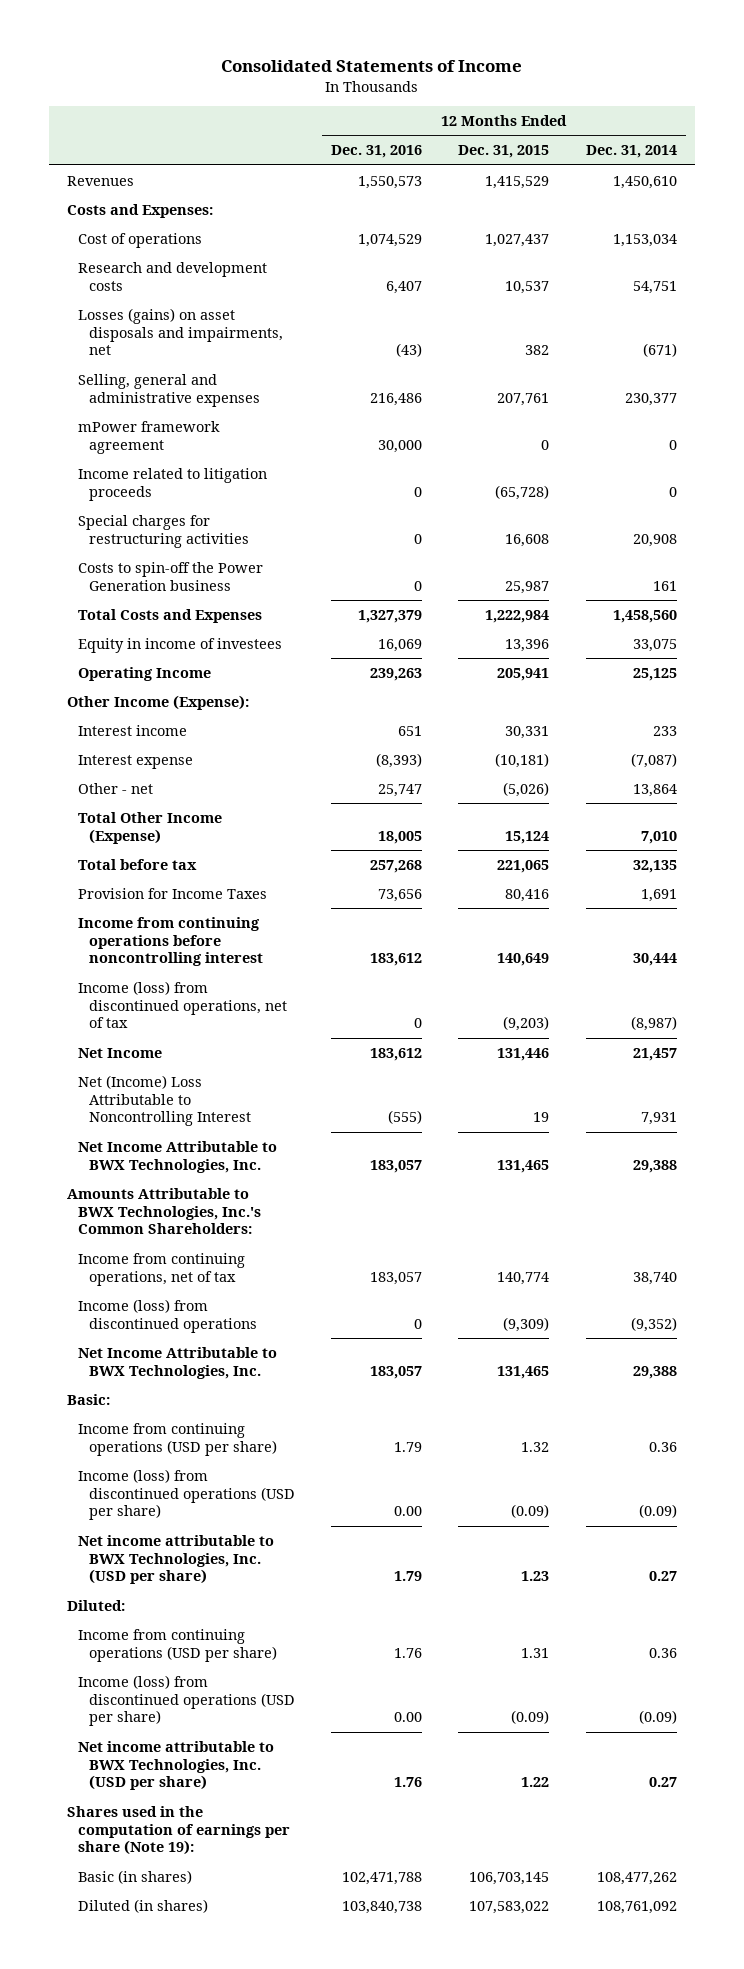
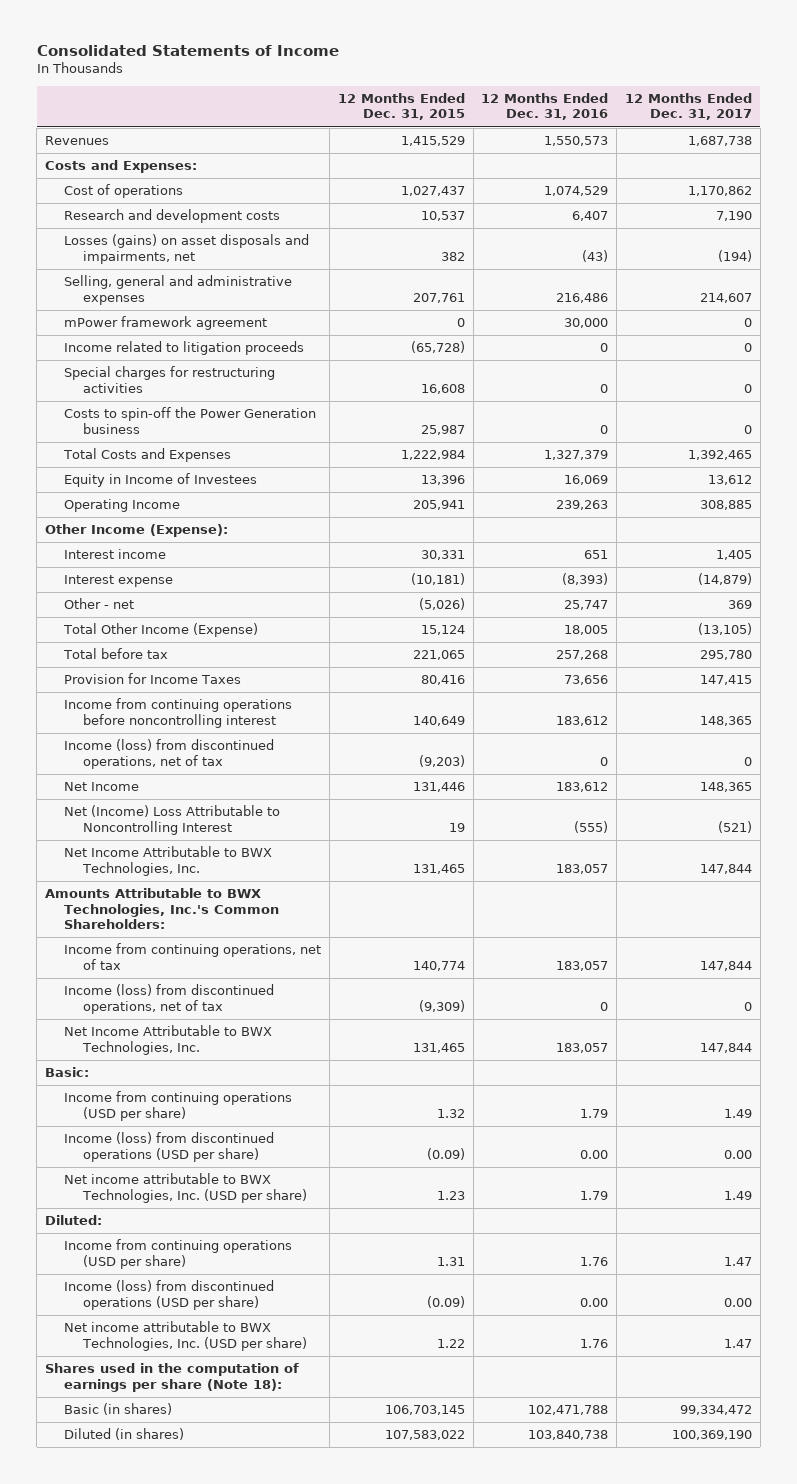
- | 12 Months Ended Dec. 31, 2016 | 12 Months Ended Dec. 31, 2015 | 12 Months Ended Dec. 31, 2014
+ | 12 Months Ended Dec. 31, 2015 | 12 Months Ended Dec. 31, 2016 | 12 Months Ended Dec. 31, 2017
- Equity in income of investees | 16,069 | 13,396 | 33,075
+ Equity in Income of Investees | 13,396 | 16,069 | 13,612
- Income (loss) from discontinued operations | 0 | (9,309) | (9,352)
+ Income (loss) from discontinued operations, net of tax | (9,309) | 0 | 0
- Shares used in the computation of earnings per share (Note 19):
+ Shares used in the computation of earnings per share (Note 18):

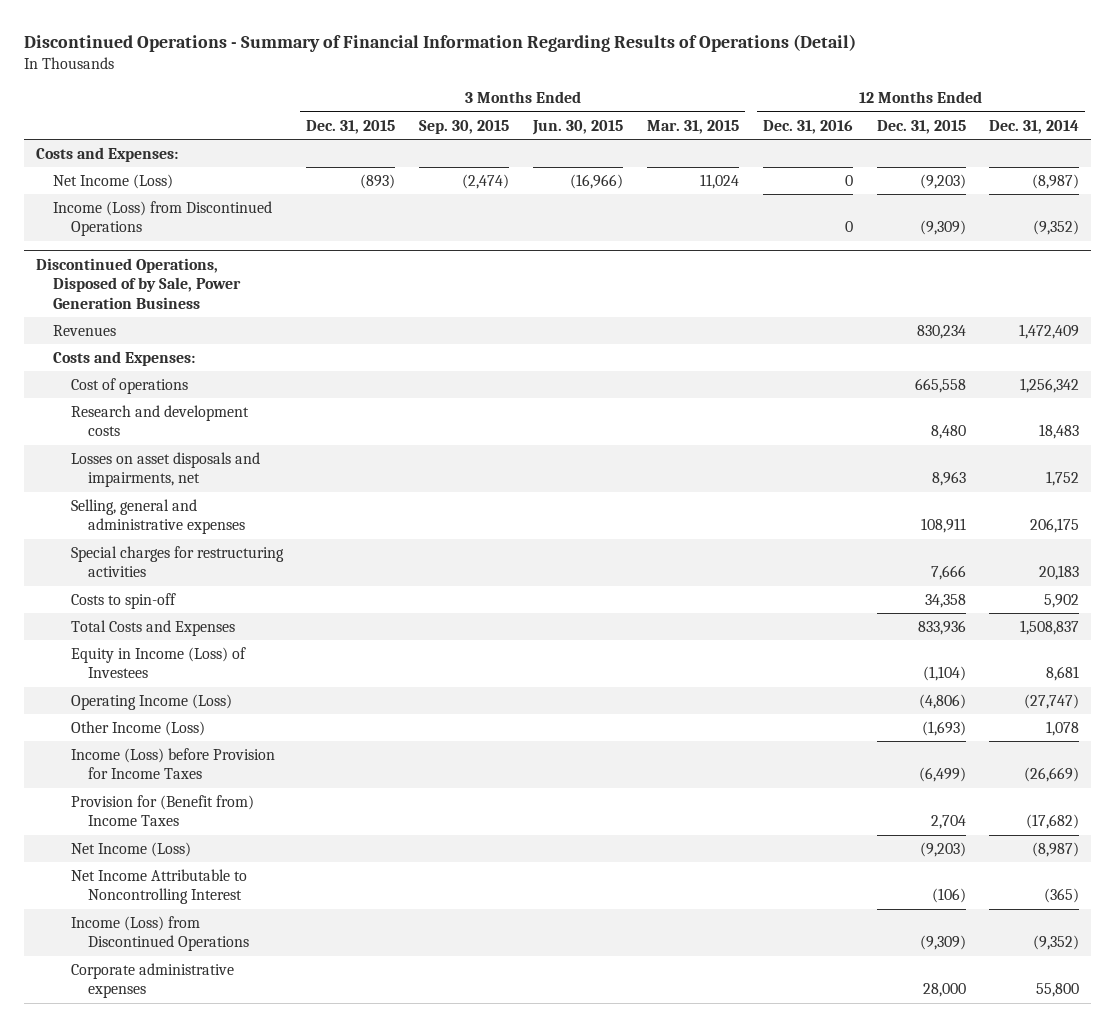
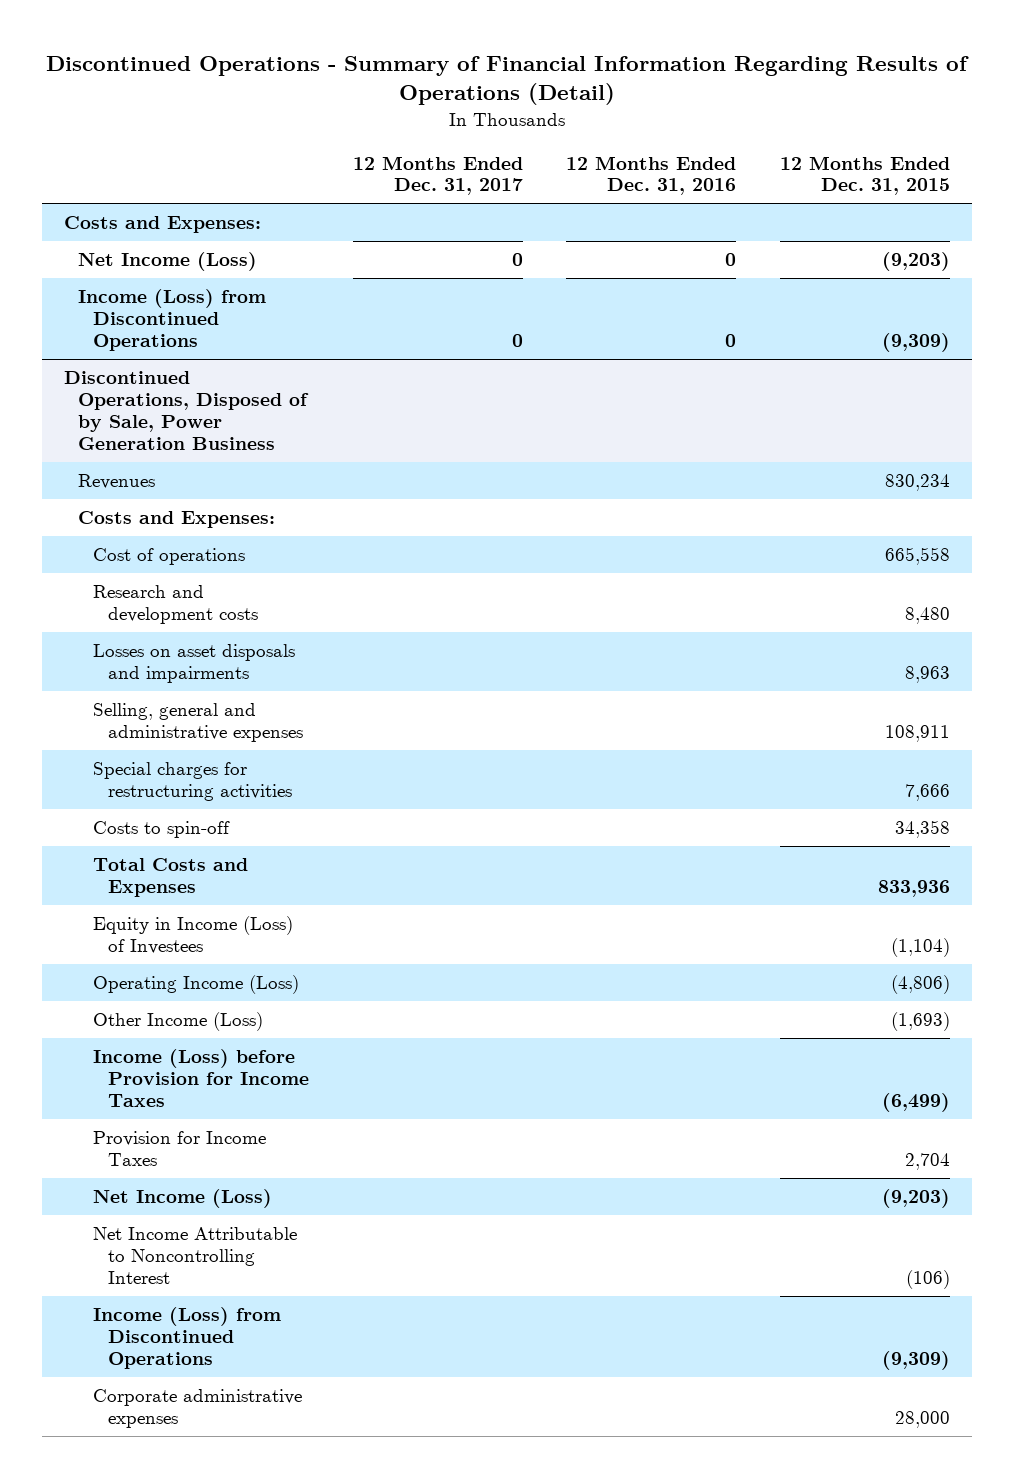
- | 3 Months Ended Dec. 31, 2015 | 3 Months Ended Sep. 30, 2015 | 3 Months Ended Jun. 30, 2015 | 3 Months Ended Mar. 31, 2015 | 12 Months Ended Dec. 31, 2016 | 12 Months Ended Dec. 31, 2015 | 12 Months Ended Dec. 31, 2014
+ | 12 Months Ended Dec. 31, 2017 | 12 Months Ended Dec. 31, 2016 | 12 Months Ended Dec. 31, 2015
@ Discontinued Operations, Disposed of by Sale, Power Generation Business
- Losses on asset disposals and impairments, net | | | | | | 8,963 | 1,752
+ Losses on asset disposals and impairments | | | 8,963
- Provision for (Benefit from) Income Taxes | | | | | | 2,704 | (17,682)
+ Provision for Income Taxes | | | 2,704

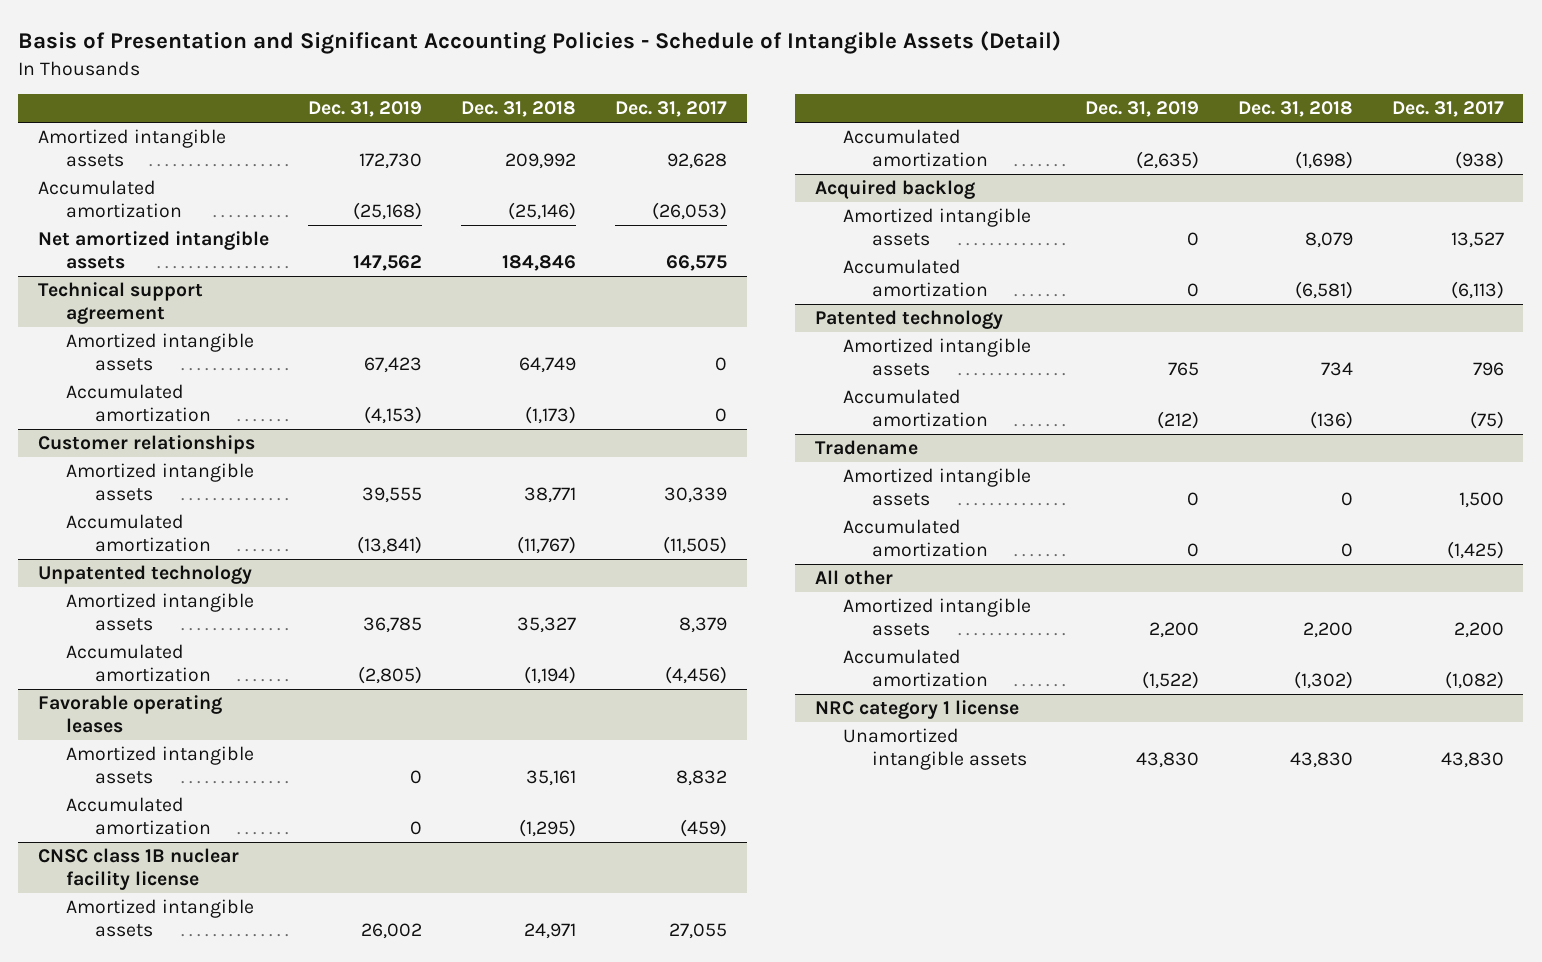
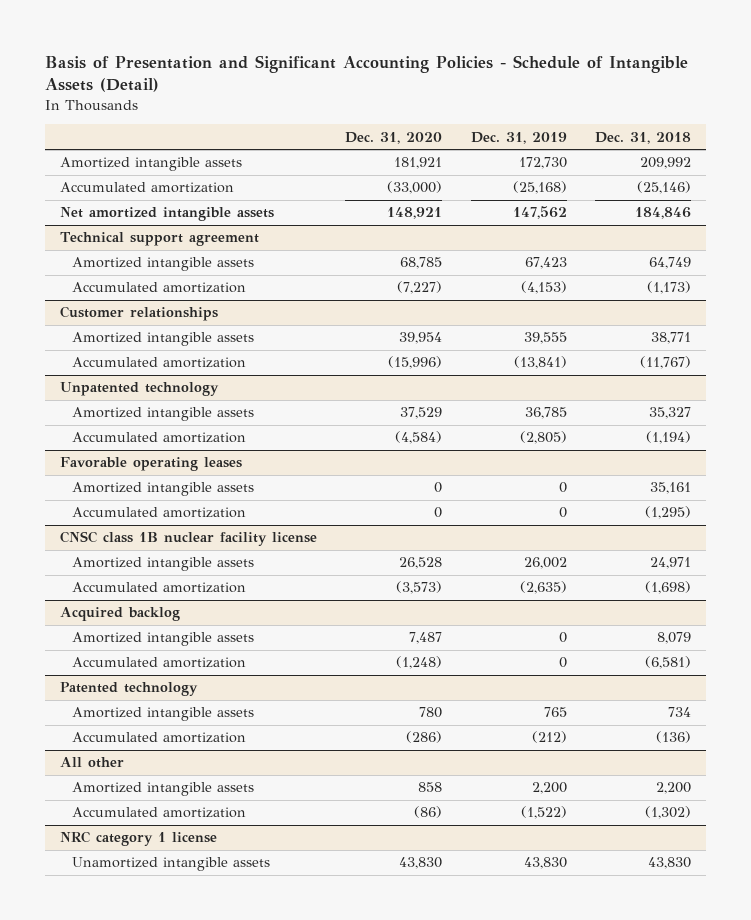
- | Dec. 31, 2019 | Dec. 31, 2018 | Dec. 31, 2017
+ | Dec. 31, 2020 | Dec. 31, 2019 | Dec. 31, 2018
- Tradename
- Amortized intangible assets | 0 | 0 | 1,500
- Accumulated amortization | 0 | 0 | (1,425)

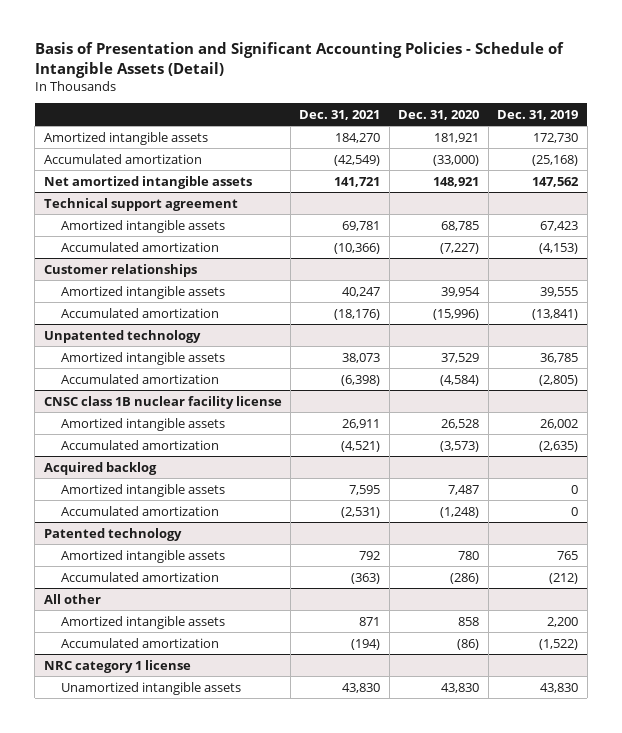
- | Dec. 31, 2020 | Dec. 31, 2019 | Dec. 31, 2018
+ | Dec. 31, 2021 | Dec. 31, 2020 | Dec. 31, 2019
- Favorable operating leases
- Amortized intangible assets | 0 | 0 | 35,161
- Accumulated amortization | 0 | 0 | (1,295)

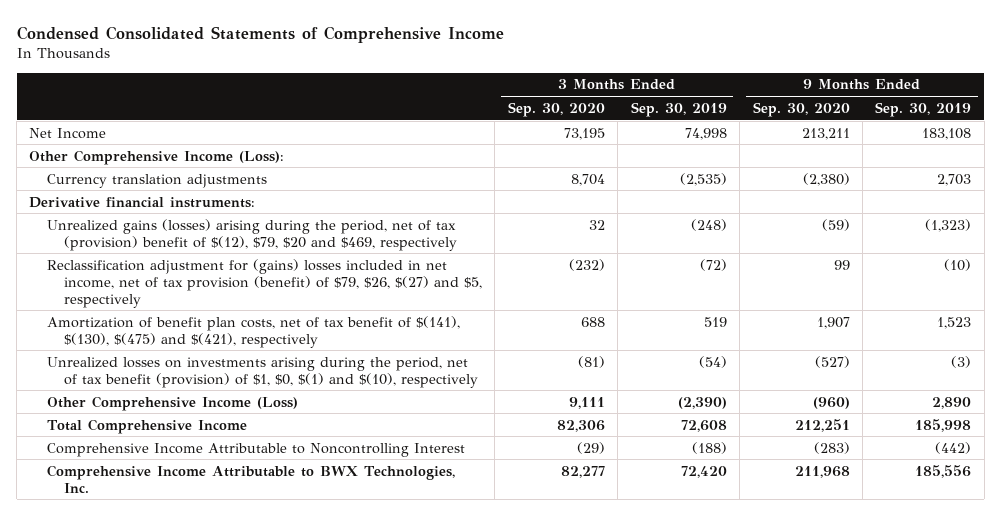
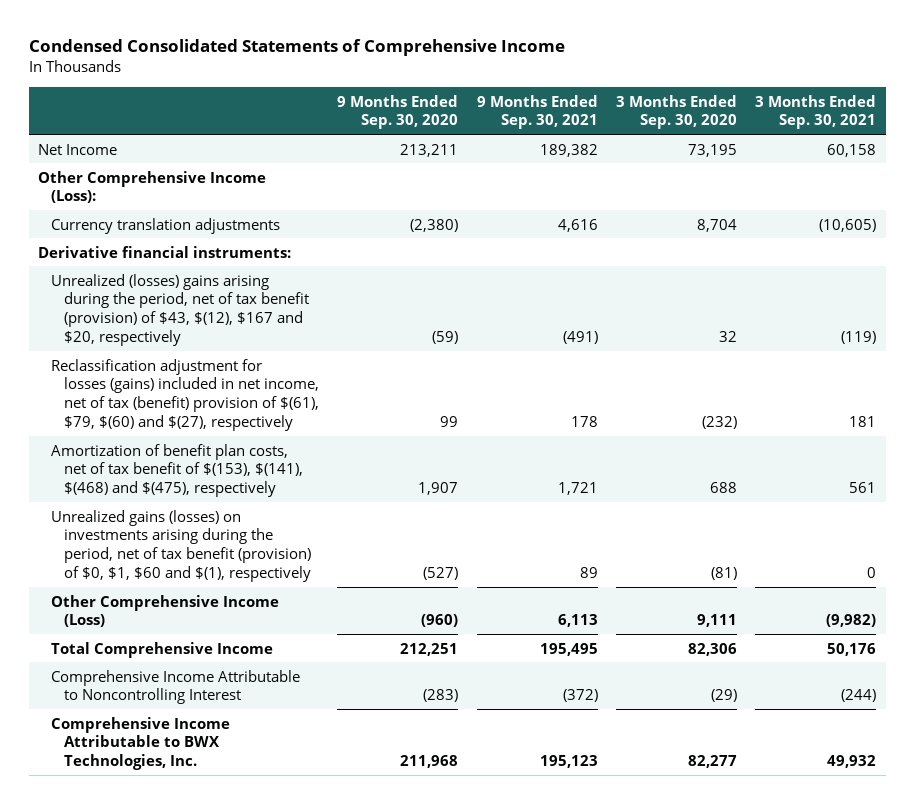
- | 3 Months Ended Sep. 30, 2020 | 3 Months Ended Sep. 30, 2019 | 9 Months Ended Sep. 30, 2020 | 9 Months Ended Sep. 30, 2019
+ | 9 Months Ended Sep. 30, 2020 | 9 Months Ended Sep. 30, 2021 | 3 Months Ended Sep. 30, 2020 | 3 Months Ended Sep. 30, 2021
- Unrealized gains (losses) arising during the period, net of tax (provision) benefit of $(12), $79, $20 and $469, respectively | 32 | (248) | (59) | (1,323)
- Reclassification adjustment for (gains) losses included in net income, net of tax provision (benefit) of $79, $26, $(27) and $5, respectively | (232) | (72) | 99 | (10)
- Amortization of benefit plan costs, net of tax benefit of $(141), $(130), $(475) and $(421), respectively | 688 | 519 | 1,907 | 1,523
- Unrealized losses on investments arising during the period, net of tax benefit (provision) of $1, $0, $(1) and $(10), respectively | (81) | (54) | (527) | (3)
+ Unrealized (losses) gains arising during the period, net of tax benefit (provision) of $43, $(12), $167 and $20, respectively | (59) | (491) | 32 | (119)
+ Reclassification adjustment for losses (gains) included in net income, net of tax (benefit) provision of $(61), $79, $(60) and $(27), respectively | 99 | 178 | (232) | 181
+ Amortization of benefit plan costs, net of tax benefit of $(153), $(141), $(468) and $(475), respectively | 1,907 | 1,721 | 688 | 561
+ Unrealized gains (losses) on investments arising during the period, net of tax benefit (provision) of $0, $1, $60 and $(1), respectively | (527) | 89 | (81) | 0

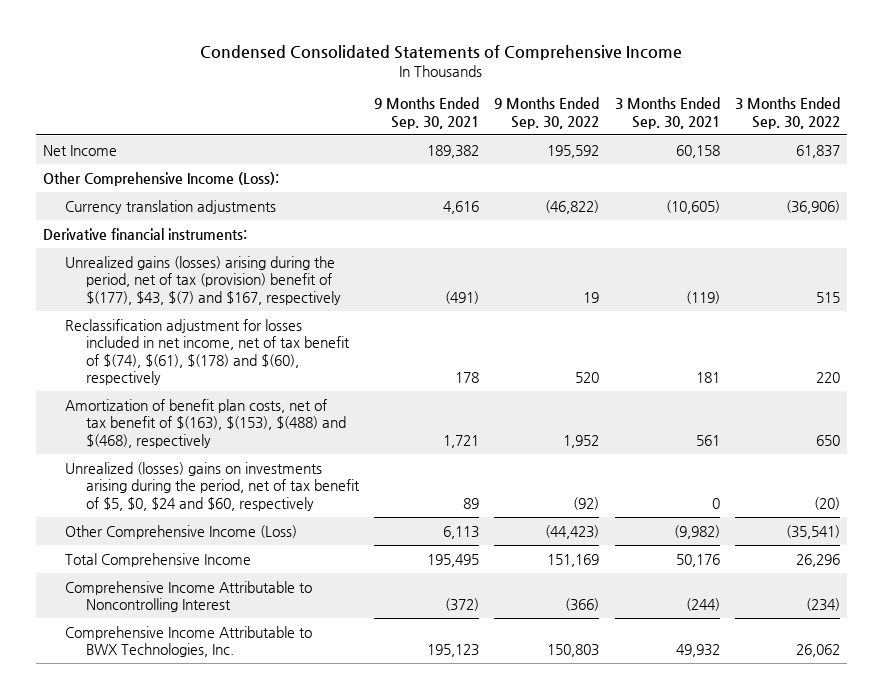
- | 9 Months Ended Sep. 30, 2020 | 9 Months Ended Sep. 30, 2021 | 3 Months Ended Sep. 30, 2020 | 3 Months Ended Sep. 30, 2021
+ | 9 Months Ended Sep. 30, 2021 | 9 Months Ended Sep. 30, 2022 | 3 Months Ended Sep. 30, 2021 | 3 Months Ended Sep. 30, 2022
- Unrealized (losses) gains arising during the period, net of tax benefit (provision) of $43, $(12), $167 and $20, respectively | (59) | (491) | 32 | (119)
- Reclassification adjustment for losses (gains) included in net income, net of tax (benefit) provision of $(61), $79, $(60) and $(27), respectively | 99 | 178 | (232) | 181
- Amortization of benefit plan costs, net of tax benefit of $(153), $(141), $(468) and $(475), respectively | 1,907 | 1,721 | 688 | 561
- Unrealized gains (losses) on investments arising during the period, net of tax benefit (provision) of $0, $1, $60 and $(1), respectively | (527) | 89 | (81) | 0
+ Unrealized gains (losses) arising during the period, net of tax (provision) benefit of $(177), $43, $(7) and $167, respectively | (491) | 19 | (119) | 515
+ Reclassification adjustment for losses included in net income, net of tax benefit of $(74), $(61), $(178) and $(60), respectively | 178 | 520 | 181 | 220
+ Amortization of benefit plan costs, net of tax benefit of $(163), $(153), $(488) and $(468), respectively | 1,721 | 1,952 | 561 | 650
+ Unrealized (losses) gains on investments arising during the period, net of tax benefit of $5, $0, $24 and $60, respectively | 89 | (92) | 0 | (20)

